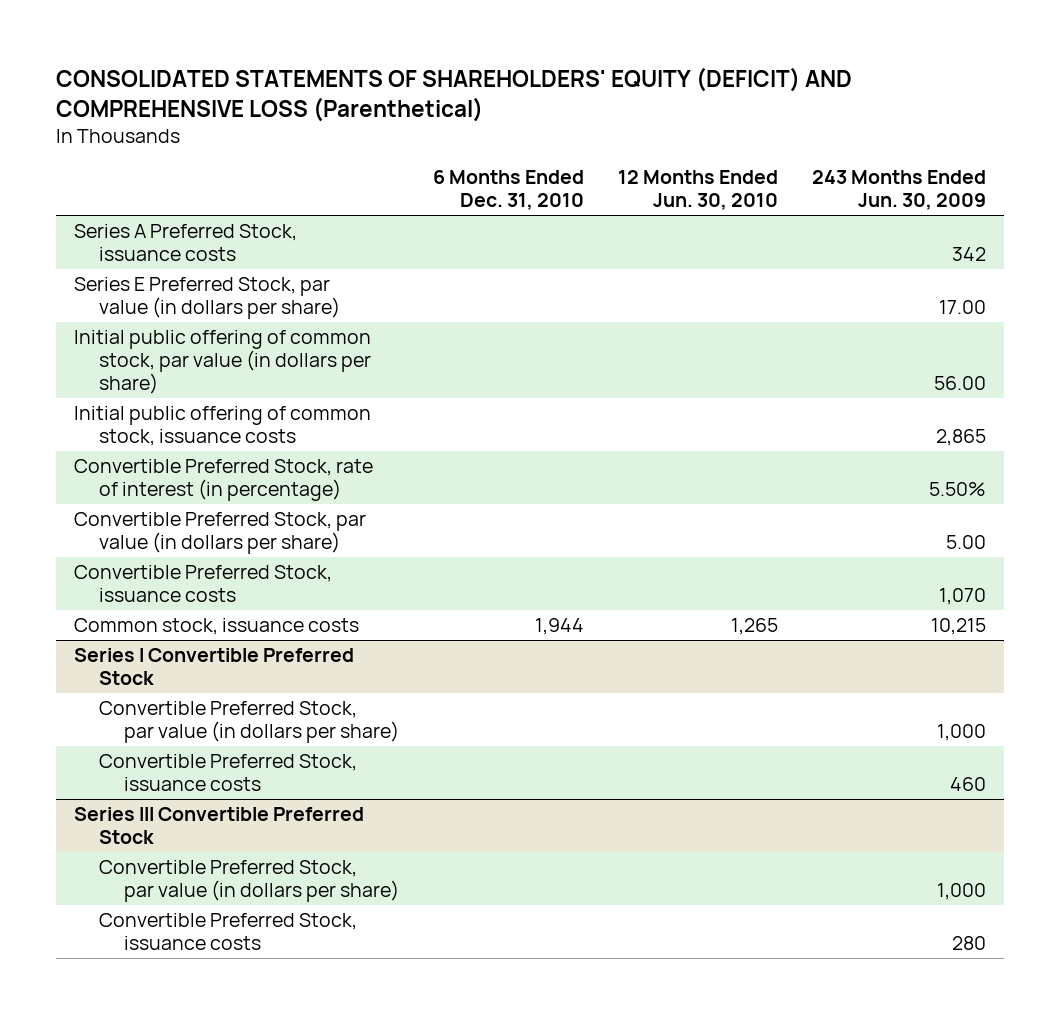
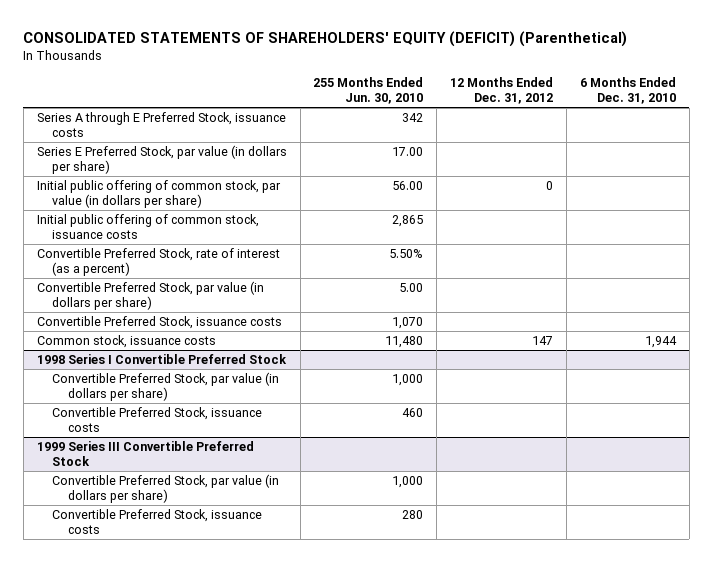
- CONSOLIDATED STATEMENTS OF SHAREHOLDERS' EQUITY (DEFICIT) AND COMPREHENSIVE LOSS (Parenthetical)
+ CONSOLIDATED STATEMENTS OF SHAREHOLDERS' EQUITY (DEFICIT) (Parenthetical)
- | 6 Months Ended Dec. 31, 2010 | 12 Months Ended Jun. 30, 2010 | 243 Months Ended Jun. 30, 2009
+ | 255 Months Ended Jun. 30, 2010 | 12 Months Ended Dec. 31, 2012 | 6 Months Ended Dec. 31, 2010
- Series A Preferred Stock, issuance costs | | | 342
+ Series A through E Preferred Stock, issuance costs | 342 | |
- Convertible Preferred Stock, rate of interest (in percentage) | | | 5.50%
+ Convertible Preferred Stock, rate of interest (as a percent) | 5.50% | |
- Series I Convertible Preferred Stock
+ 1998 Series I Convertible Preferred Stock
- Series III Convertible Preferred Stock
+ 1999 Series III Convertible Preferred Stock

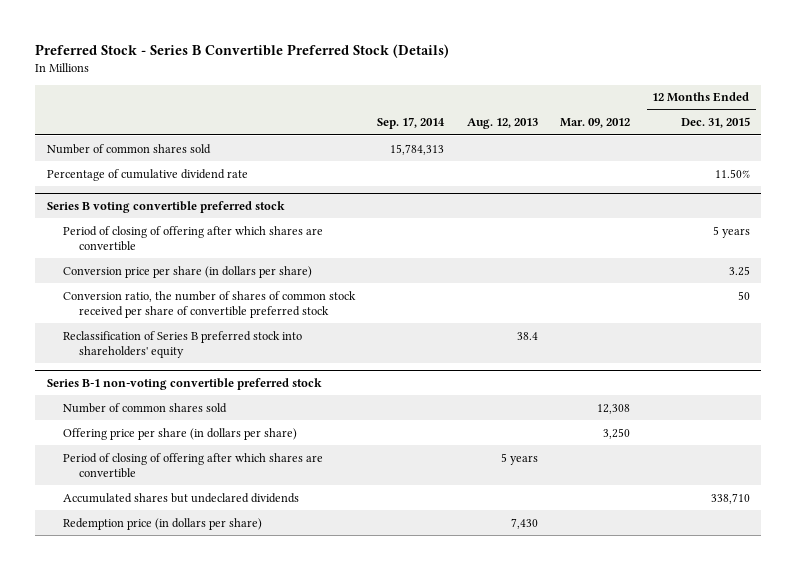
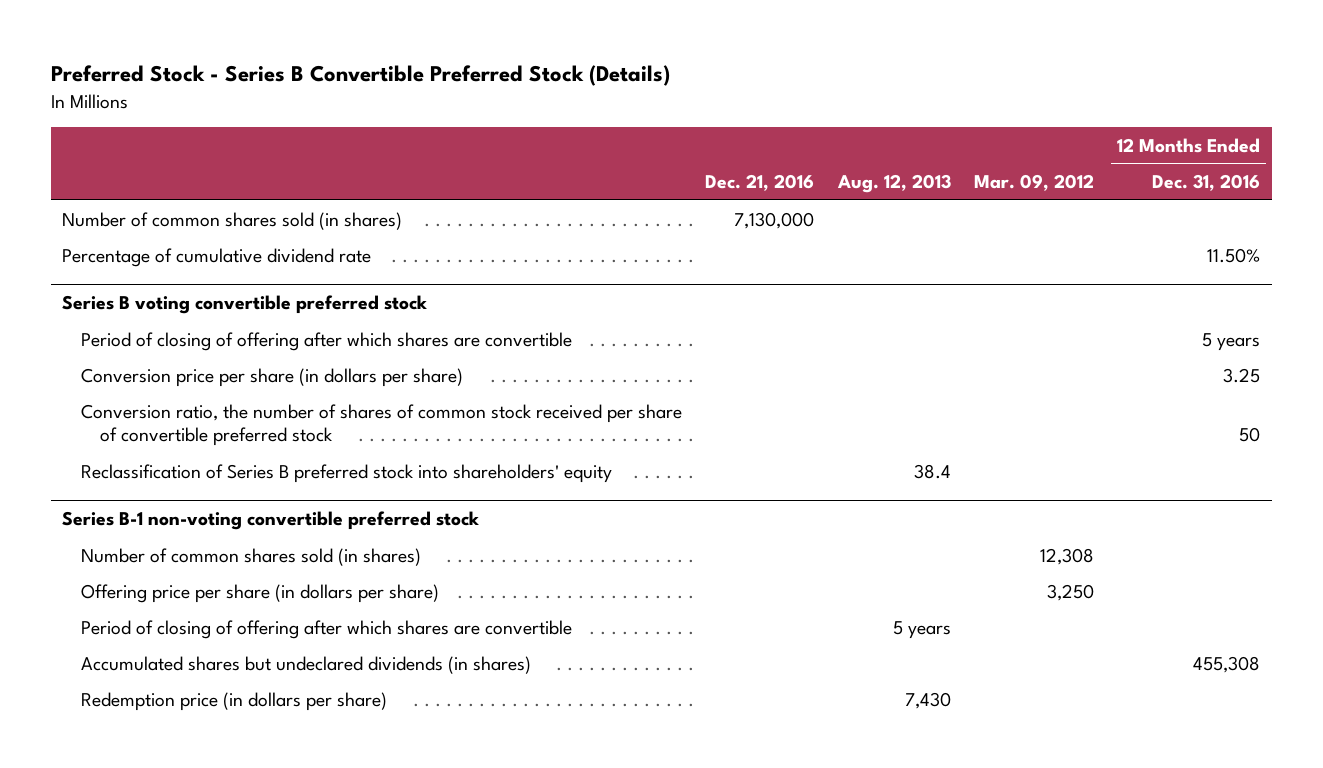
- | Sep. 17, 2014 | Aug. 12, 2013 | Mar. 09, 2012 | 12 Months Ended Dec. 31, 2015
+ | Dec. 21, 2016 | Aug. 12, 2013 | Mar. 09, 2012 | 12 Months Ended Dec. 31, 2016
- Number of common shares sold | 15,784,313 | | |
+ Number of common shares sold (in shares) | 7,130,000 | | |
@ Series B-1 non-voting convertible preferred stock
- Number of common shares sold | | | 12,308 |
+ Number of common shares sold (in shares) | | | 12,308 |
- Accumulated shares but undeclared dividends | | | | 338,710
+ Accumulated shares but undeclared dividends (in shares) | | | | 455,308

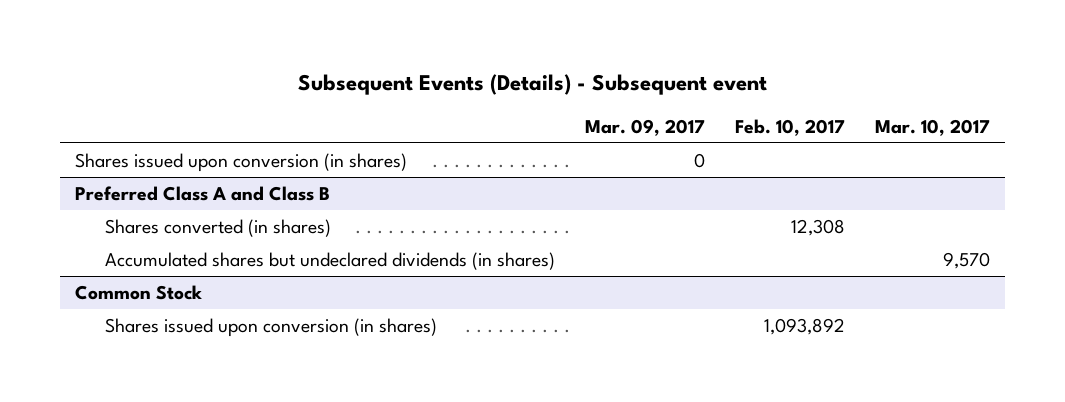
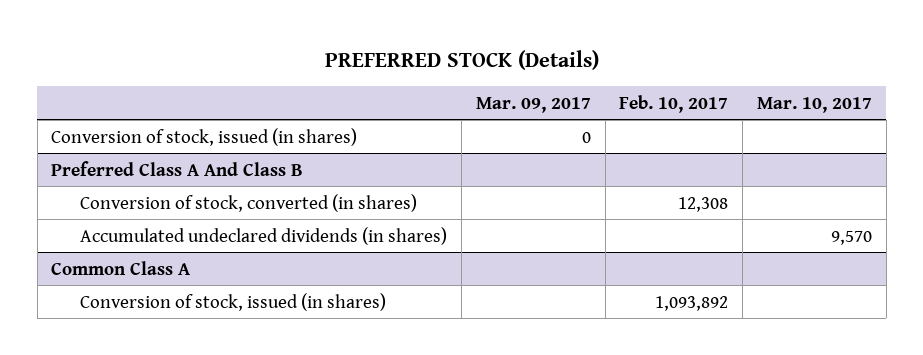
- Subsequent Events (Details) - Subsequent event
+ PREFERRED STOCK (Details)
- Shares issued upon conversion (in shares) | 0 | |
- Preferred Class A and Class B
- Shares converted (in shares) | | 12,308 |
- Accumulated shares but undeclared dividends (in shares) | | | 9,570
- Common Stock
- Shares issued upon conversion (in shares) | | 1,093,892 |
+ Conversion of stock, issued (in shares) | 0 | |
+ Preferred Class A And Class B
+ Conversion of stock, converted (in shares) | | 12,308 |
+ Accumulated undeclared dividends (in shares) | | | 9,570
+ Common Class A
+ Conversion of stock, issued (in shares) | | 1,093,892 |

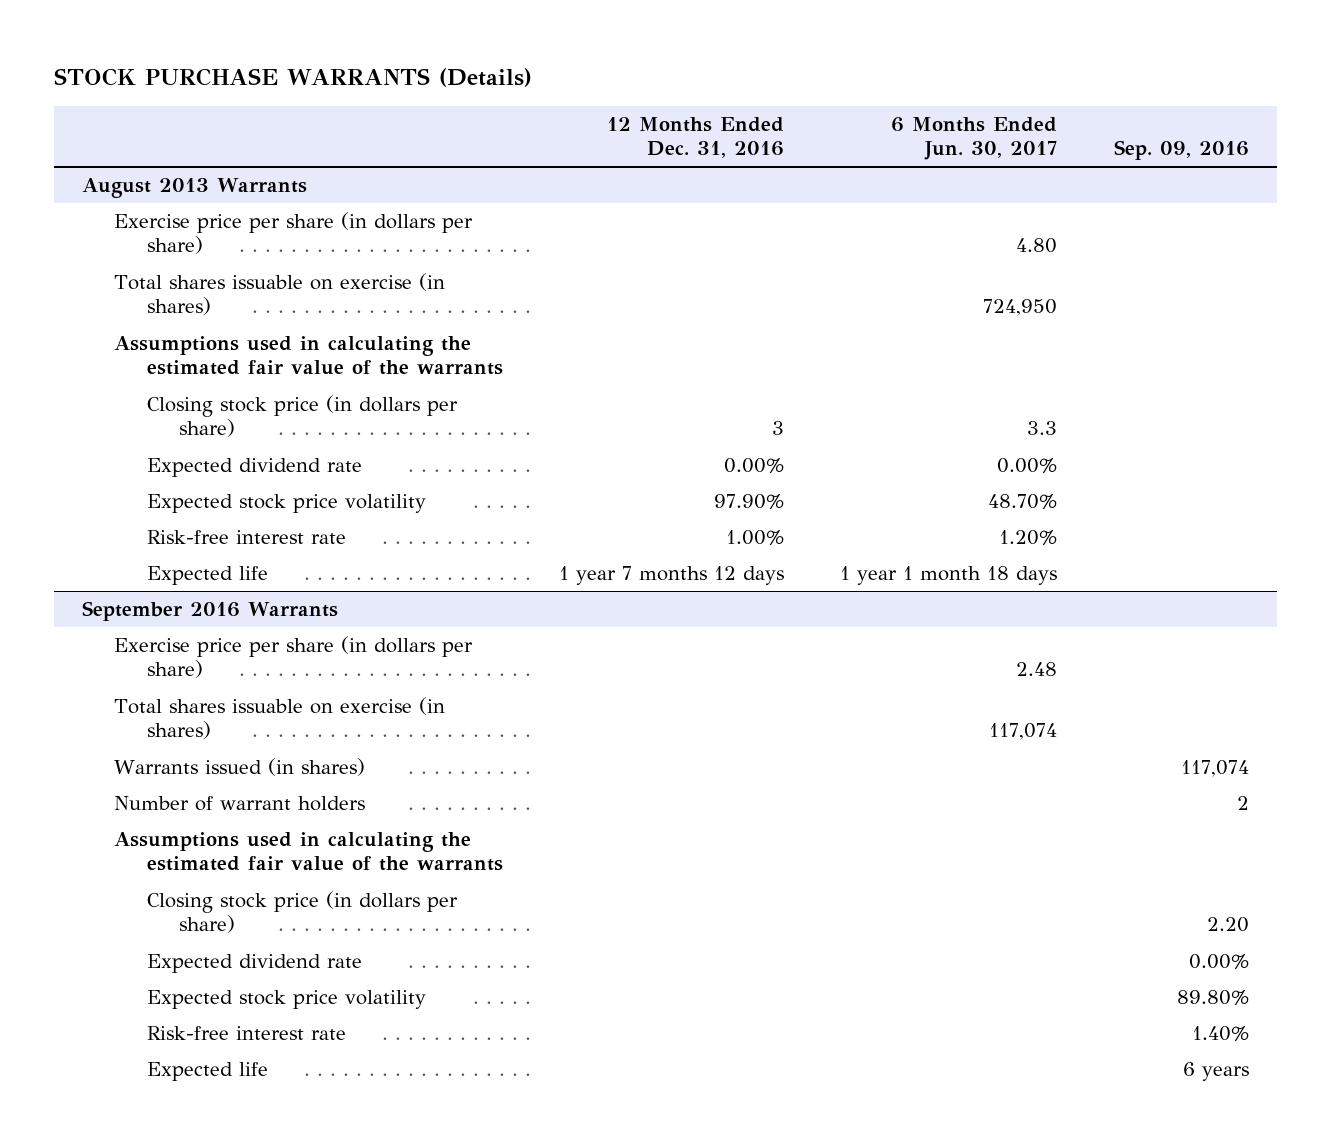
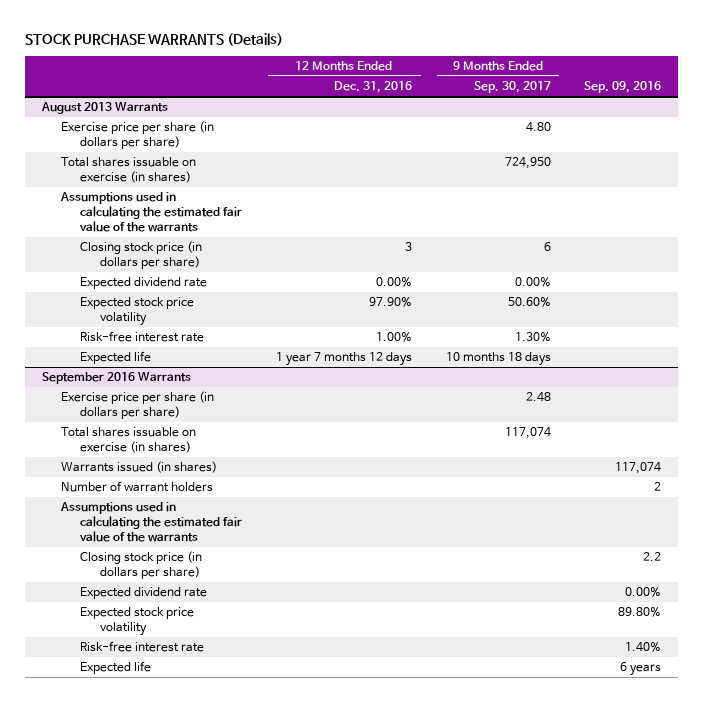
- | 12 Months Ended Dec. 31, 2016 | 6 Months Ended Jun. 30, 2017 | Sep. 09, 2016
+ | 12 Months Ended Dec. 31, 2016 | 9 Months Ended Sep. 30, 2017 | Sep. 09, 2016
@ September 2016 Warrants
- Closing stock price (in dollars per share) | | | 2.20
+ Closing stock price (in dollars per share) | | | 2.2

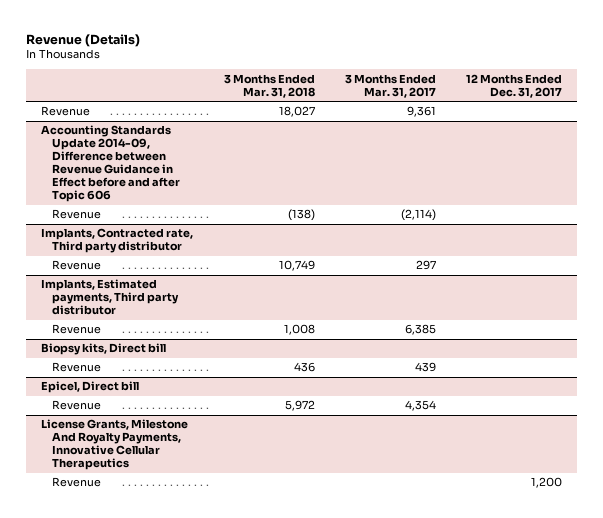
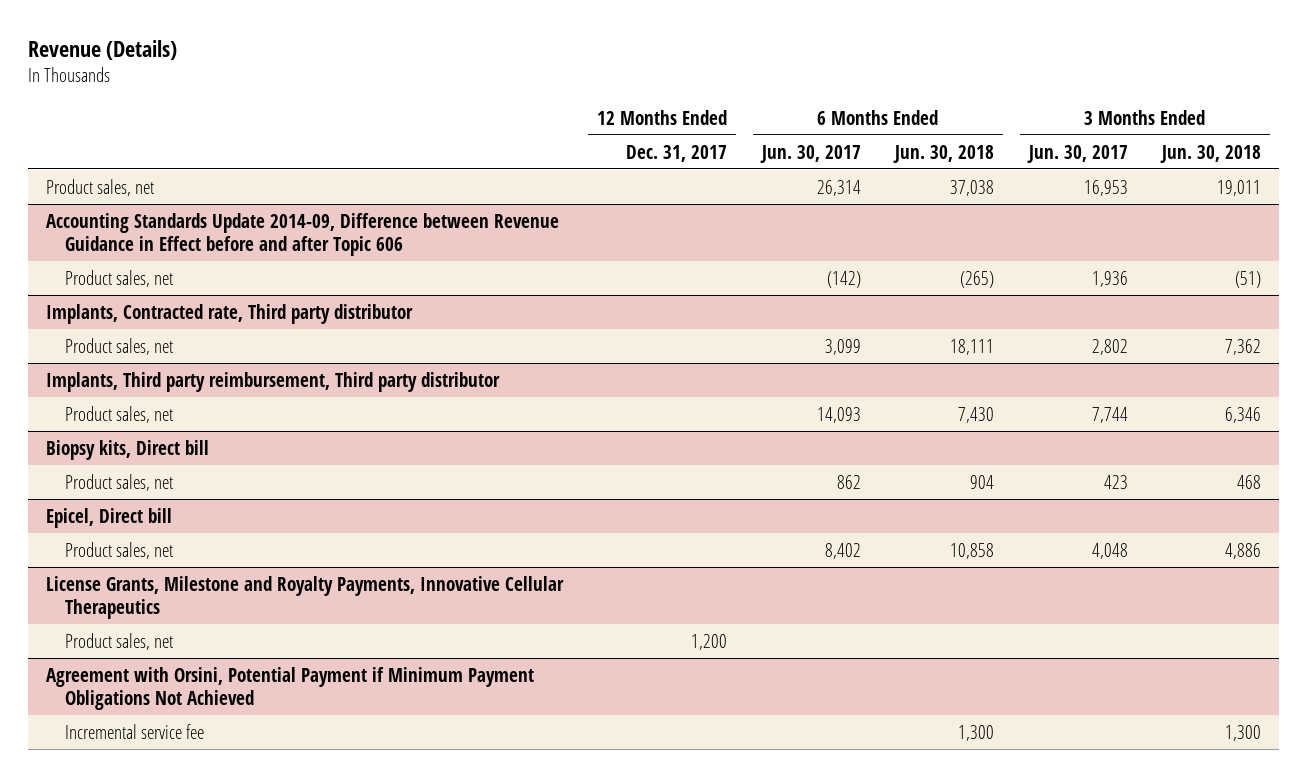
- | 3 Months Ended Mar. 31, 2018 | 3 Months Ended Mar. 31, 2017 | 12 Months Ended Dec. 31, 2017
+ | 12 Months Ended Dec. 31, 2017 | 6 Months Ended Jun. 30, 2017 | 6 Months Ended Jun. 30, 2018 | 3 Months Ended Jun. 30, 2017 | 3 Months Ended Jun. 30, 2018
- Revenue | 18,027 | 9,361 |
+ Product sales, net | | 26,314 | 37,038 | 16,953 | 19,011
@ Accounting Standards Update 2014-09, Difference between Revenue Guidance in Effect before and after Topic 606
- Revenue | (138) | (2,114) |
+ Product sales, net | | (142) | (265) | 1,936 | (51)
@ Implants, Contracted rate, Third party distributor
- Revenue | 10,749 | 297 |
- Implants, Estimated payments, Third party distributor
- Revenue | 1,008 | 6,385 |
@ Implants, Contracted rate, Third party distributor
+ Product sales, net | | 3,099 | 18,111 | 2,802 | 7,362
+ Implants, Third party reimbursement, Third party distributor
+ Product sales, net | | 14,093 | 7,430 | 7,744 | 6,346
@ Biopsy kits, Direct bill
- Revenue | 436 | 439 |
+ Product sales, net | | 862 | 904 | 423 | 468
@ Epicel, Direct bill
- Revenue | 5,972 | 4,354 |
- License Grants, Milestone And Royalty Payments, Innovative Cellular Therapeutics
- Revenue | | | 1,200
@ Epicel, Direct bill
+ Product sales, net | | 8,402 | 10,858 | 4,048 | 4,886
+ License Grants, Milestone and Royalty Payments, Innovative Cellular Therapeutics
+ Product sales, net | 1,200 | | | |
+ Agreement with Orsini, Potential Payment if Minimum Payment Obligations Not Achieved
+ Incremental service fee | | | 1,300 | | 1,300

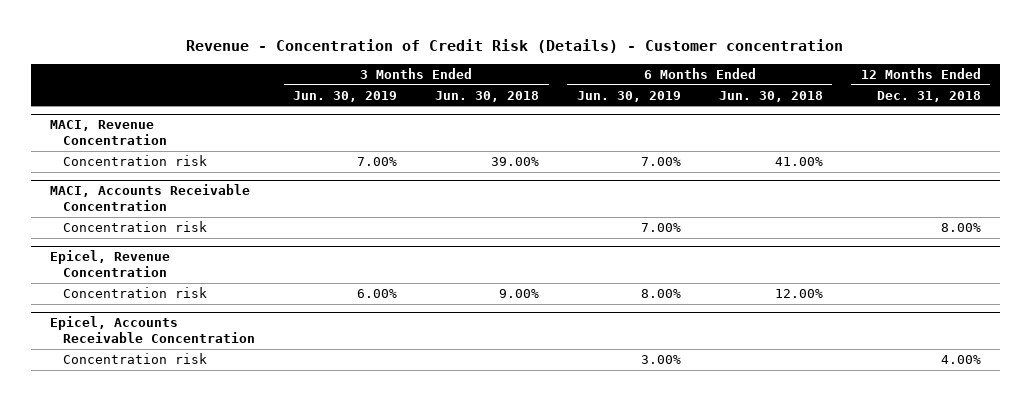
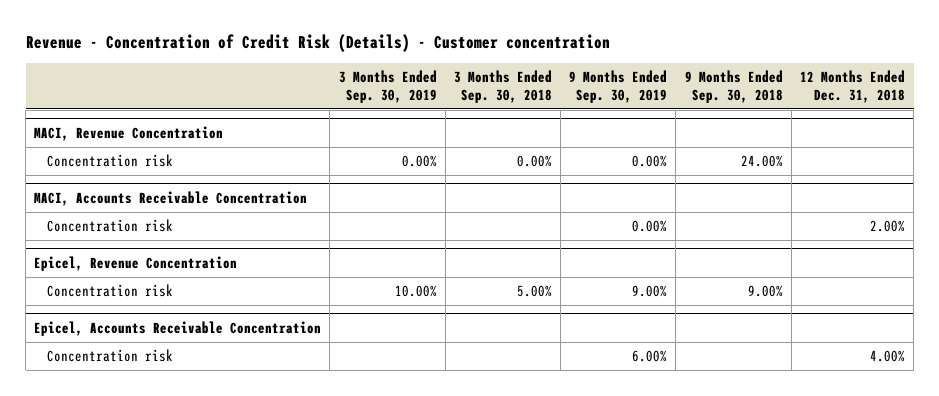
- | 3 Months Ended Jun. 30, 2019 | 3 Months Ended Jun. 30, 2018 | 6 Months Ended Jun. 30, 2019 | 6 Months Ended Jun. 30, 2018 | 12 Months Ended Dec. 31, 2018
+ | 3 Months Ended Sep. 30, 2019 | 3 Months Ended Sep. 30, 2018 | 9 Months Ended Sep. 30, 2019 | 9 Months Ended Sep. 30, 2018 | 12 Months Ended Dec. 31, 2018
@ MACI, Accounts Receivable Concentration
- Concentration risk | | | 7.00% | | 8.00%
+ Concentration risk | | | 0.00% | | 2.00%

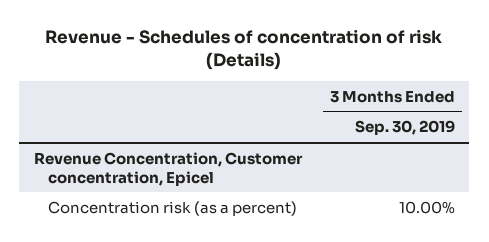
- Revenue - Concentration of Credit Risk (Details) - Customer concentration
+ Revenue - Schedules of concentration of risk (Details)
- | 3 Months Ended Sep. 30, 2019 | 3 Months Ended Sep. 30, 2018 | 9 Months Ended Sep. 30, 2019 | 9 Months Ended Sep. 30, 2018 | 12 Months Ended Dec. 31, 2018
+ | 3 Months Ended Sep. 30, 2019
- MACI, Revenue Concentration
- Concentration risk | 0.00% | 0.00% | 0.00% | 24.00% |
- MACI, Accounts Receivable Concentration
- Concentration risk | | | 0.00% | | 2.00%
- Epicel, Revenue Concentration
- Concentration risk | 10.00% | 5.00% | 9.00% | 9.00% |
- Epicel, Accounts Receivable Concentration
- Concentration risk | | | 6.00% | | 4.00%
+ Revenue Concentration, Customer concentration, Epicel
+ Concentration risk (as a percent) | 10.00%

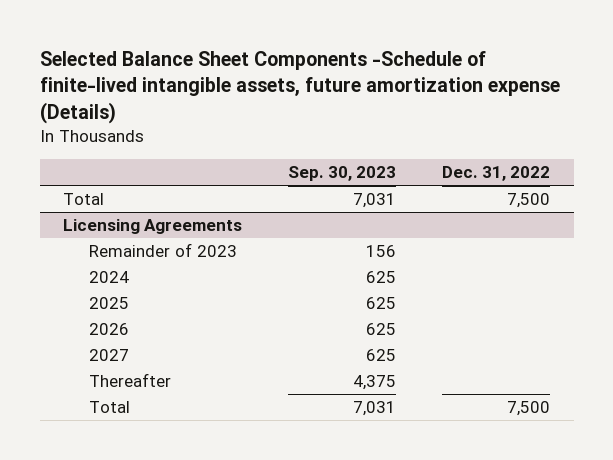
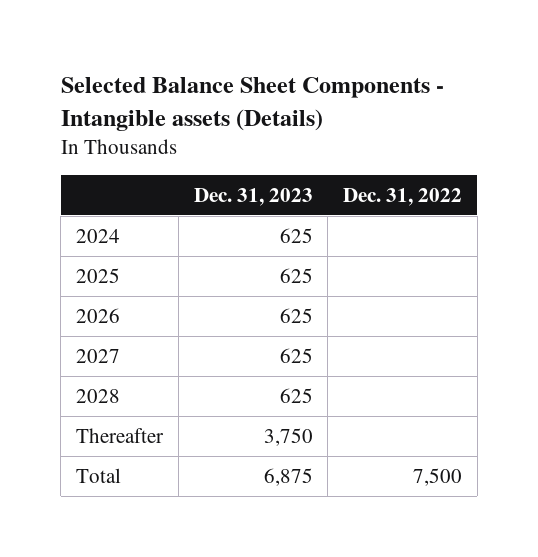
- Selected Balance Sheet Components -Schedule of finite-lived intangible assets, future amortization expense (Details)
+ Selected Balance Sheet Components - Intangible assets (Details)
- | Sep. 30, 2023 | Dec. 31, 2022
+ | Dec. 31, 2023 | Dec. 31, 2022
+ 2024 | 625 |
+ 2025 | 625 |
+ 2026 | 625 |
+ 2027 | 625 |
+ 2028 | 625 |
+ Thereafter | 3,750 |
- Licensing Agreements
- Remainder of 2023 | 156 |
- 2024 | 625 |
- 2025 | 625 |
- 2026 | 625 |
- 2027 | 625 |
- Thereafter | 4,375 |
- Total | 7,031 | 7,500

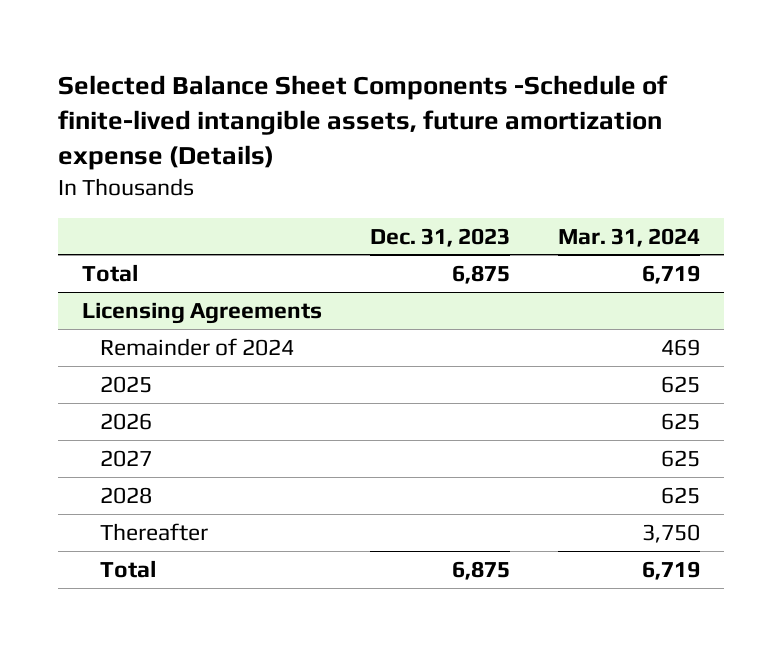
- Selected Balance Sheet Components - Intangible assets (Details)
+ Selected Balance Sheet Components -Schedule of finite-lived intangible assets, future amortization expense (Details)
- | Dec. 31, 2023 | Dec. 31, 2022
+ | Dec. 31, 2023 | Mar. 31, 2024
- 2024 | 625 |
- 2025 | 625 |
- 2026 | 625 |
- 2027 | 625 |
- 2028 | 625 |
- Thereafter | 3,750 |
+ Licensing Agreements
+ Remainder of 2024 | | 469
+ 2025 | | 625
+ 2026 | | 625
+ 2027 | | 625
+ 2028 | | 625
+ Thereafter | | 3,750
+ Total | 6,875 | 6,719

